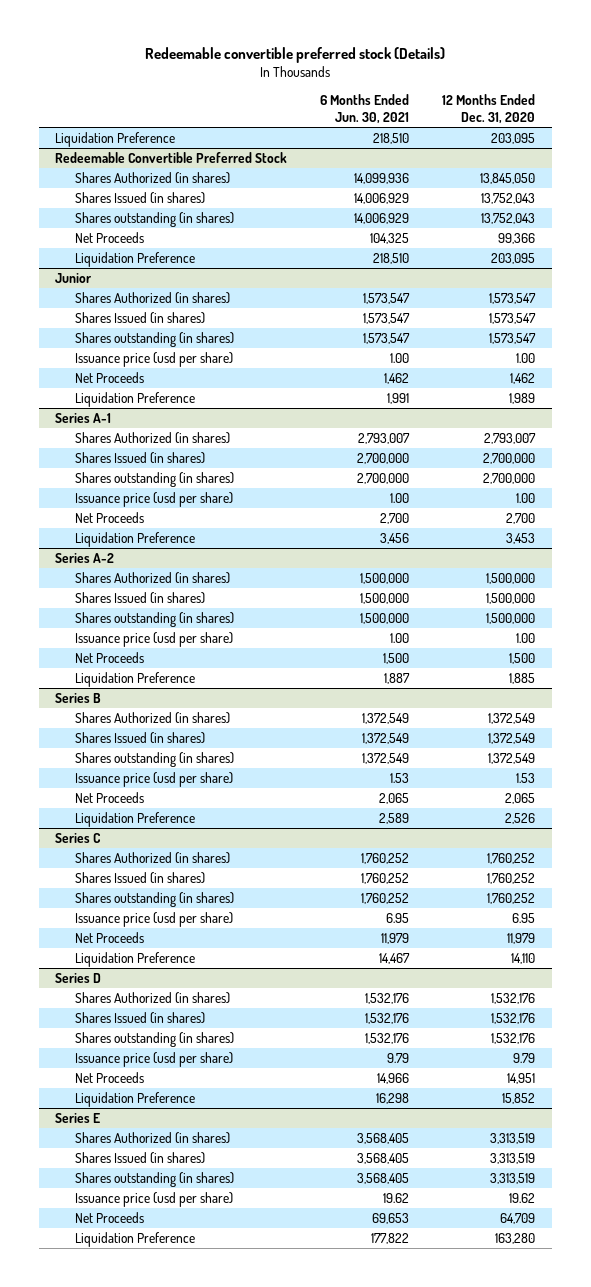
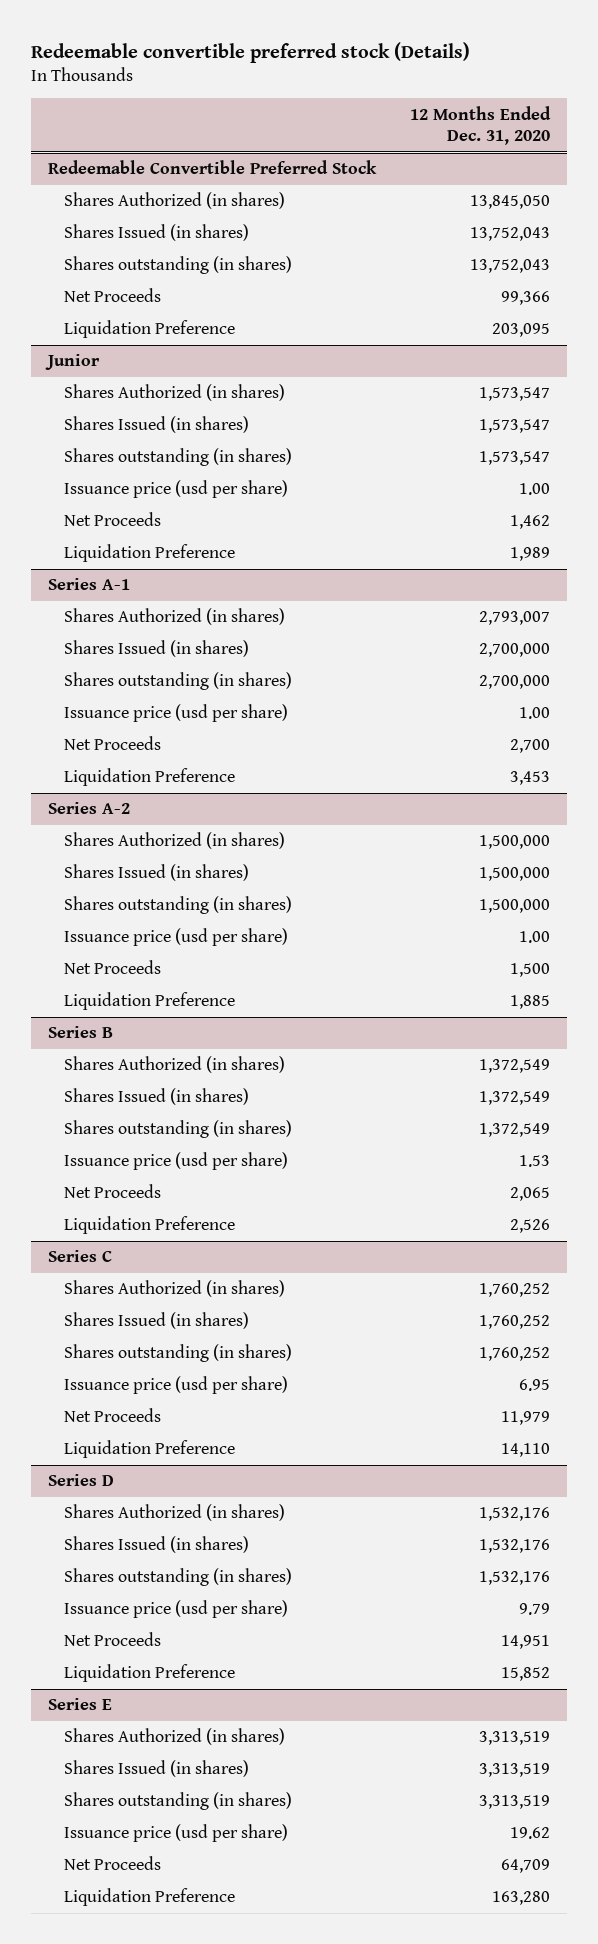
- | 6 Months Ended Jun. 30, 2021 | 12 Months Ended Dec. 31, 2020
+ | 12 Months Ended Dec. 31, 2020
- Liquidation Preference | 218,510 | 203,095

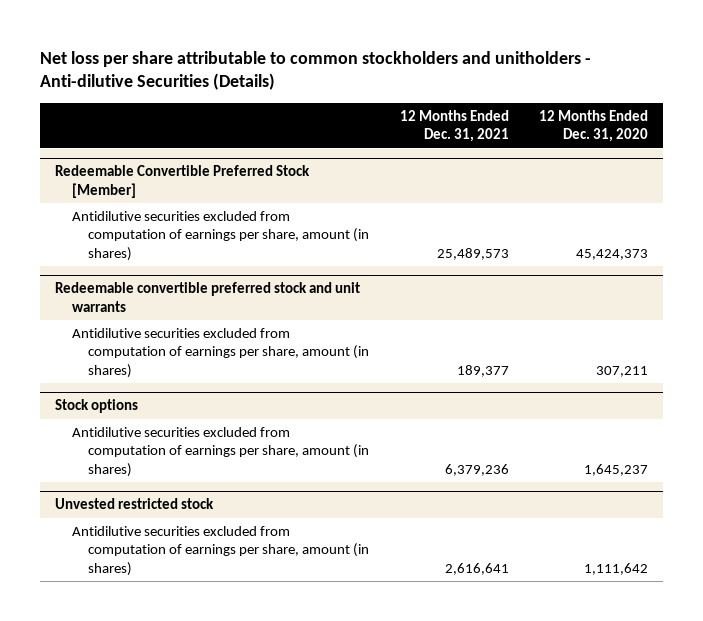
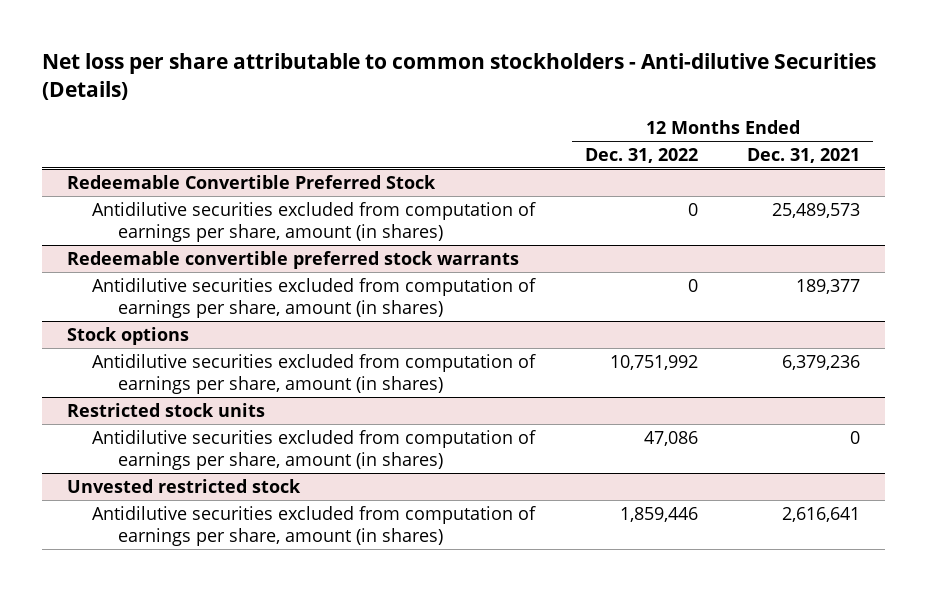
- Net loss per share attributable to common stockholders and unitholders - Anti-dilutive Securities (Details)
+ Net loss per share attributable to common stockholders - Anti-dilutive Securities (Details)
- | 12 Months Ended Dec. 31, 2021 | 12 Months Ended Dec. 31, 2020
+ | 12 Months Ended Dec. 31, 2022 | 12 Months Ended Dec. 31, 2021
- Redeemable Convertible Preferred Stock [Member]
+ Redeemable Convertible Preferred Stock
- Redeemable convertible preferred stock and unit warrants
+ Redeemable convertible preferred stock warrants
+ Restricted stock units
+ Antidilutive securities excluded from computation of earnings per share, amount (in shares) | 47,086 | 0

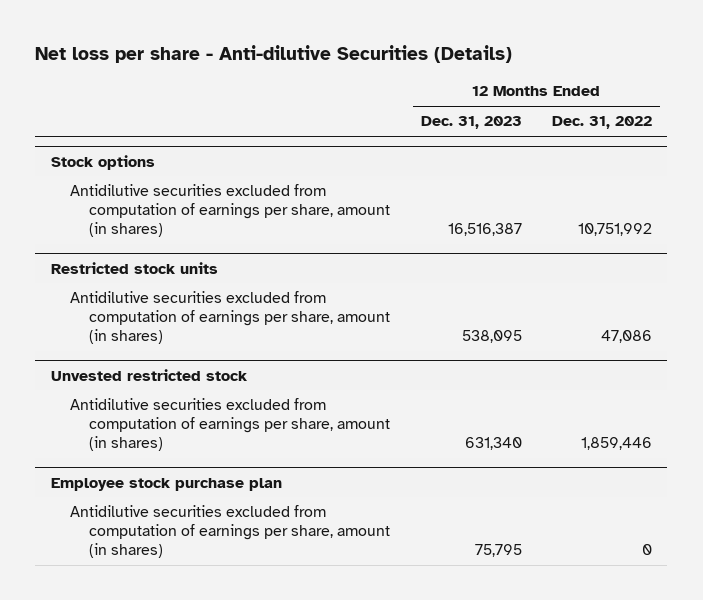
- Net loss per share attributable to common stockholders - Anti-dilutive Securities (Details)
+ Net loss per share - Anti-dilutive Securities (Details)
- | 12 Months Ended Dec. 31, 2022 | 12 Months Ended Dec. 31, 2021
+ | 12 Months Ended Dec. 31, 2023 | 12 Months Ended Dec. 31, 2022
- Redeemable Convertible Preferred Stock
- Antidilutive securities excluded from computation of earnings per share, amount (in shares) | 0 | 25,489,573
- Redeemable convertible preferred stock warrants
- Antidilutive securities excluded from computation of earnings per share, amount (in shares) | 0 | 189,377
+ Employee stock purchase plan
+ Antidilutive securities excluded from computation of earnings per share, amount (in shares) | 75,795 | 0

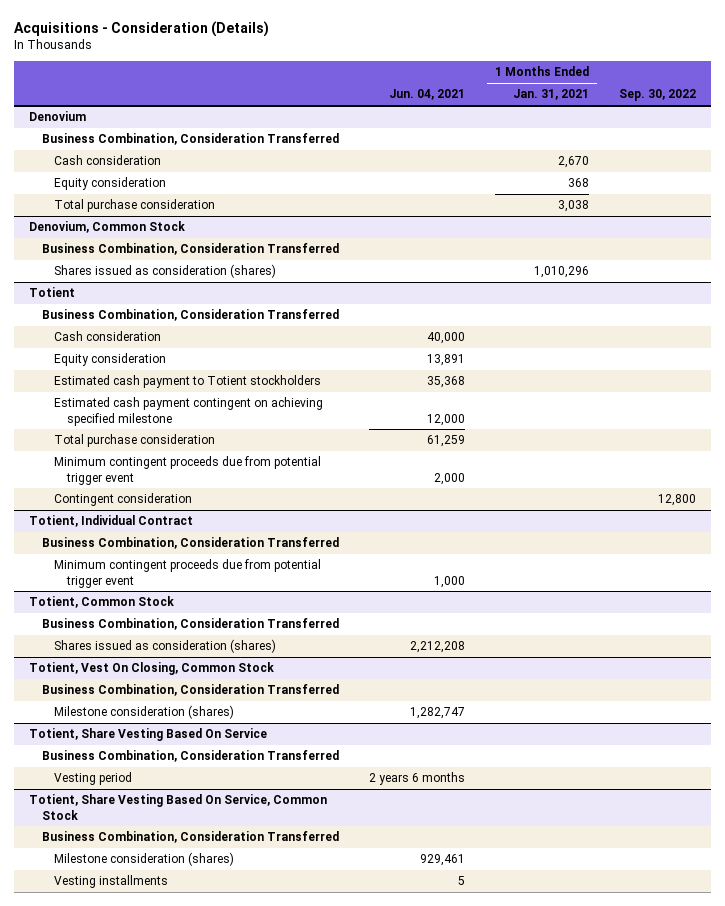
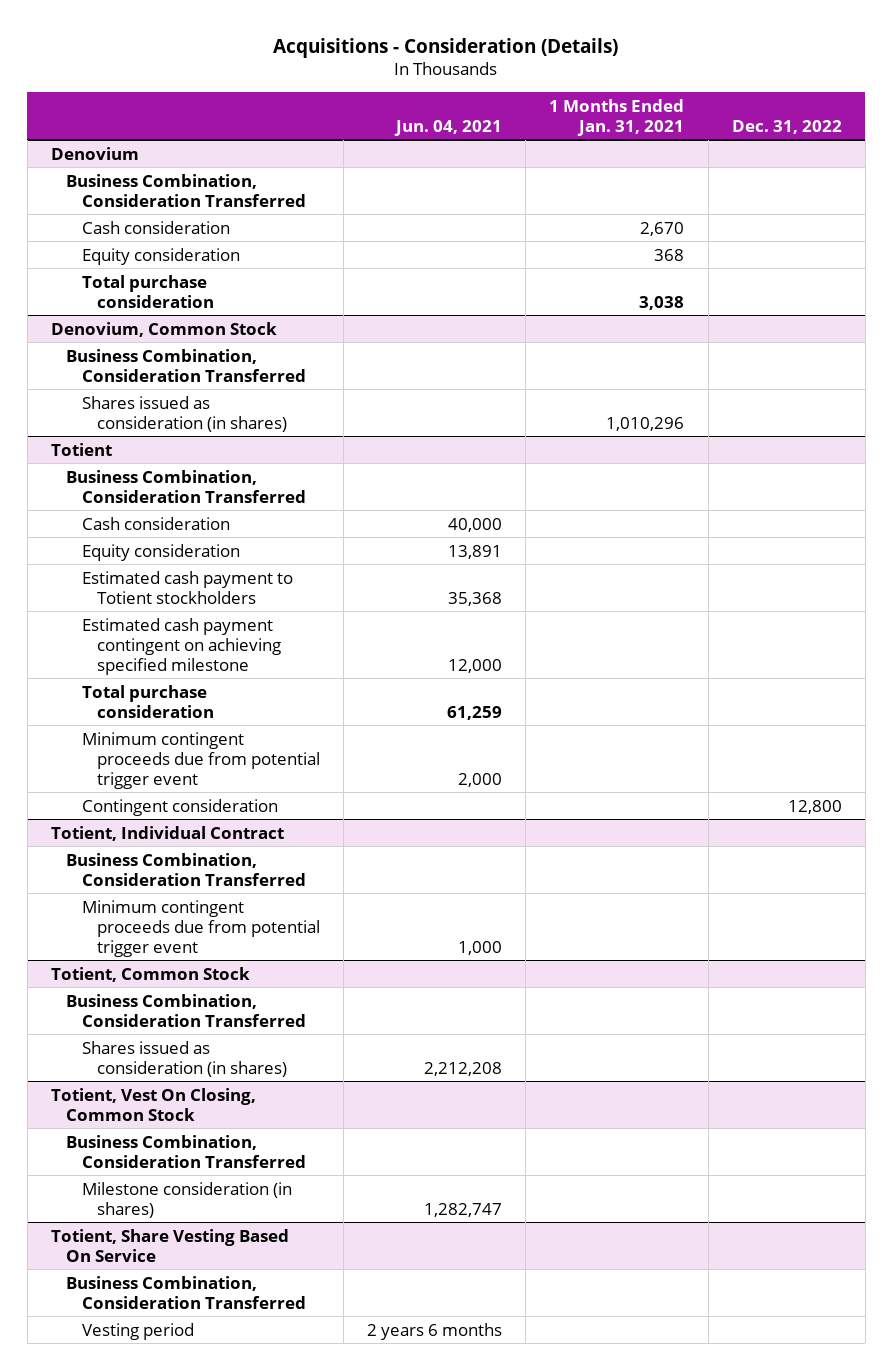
- | Jun. 04, 2021 | 1 Months Ended Jan. 31, 2021 | Sep. 30, 2022
+ | Jun. 04, 2021 | 1 Months Ended Jan. 31, 2021 | Dec. 31, 2022
@ Denovium, Common Stock
- Shares issued as consideration (shares) | | 1,010,296 |
+ Shares issued as consideration (in shares) | | 1,010,296 |
@ Totient, Common Stock
- Shares issued as consideration (shares) | 2,212,208 | |
+ Shares issued as consideration (in shares) | 2,212,208 | |
@ Totient, Vest On Closing, Common Stock
- Milestone consideration (shares) | 1,282,747 | |
+ Milestone consideration (in shares) | 1,282,747 | |
- Totient, Share Vesting Based On Service, Common Stock
- Business Combination, Consideration Transferred
- Milestone consideration (shares) | 929,461 | |
- Vesting installments | 5 | |

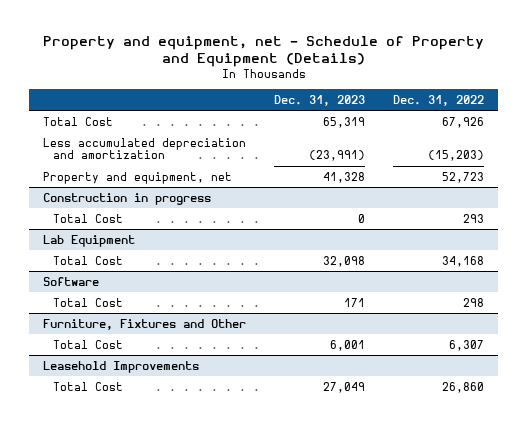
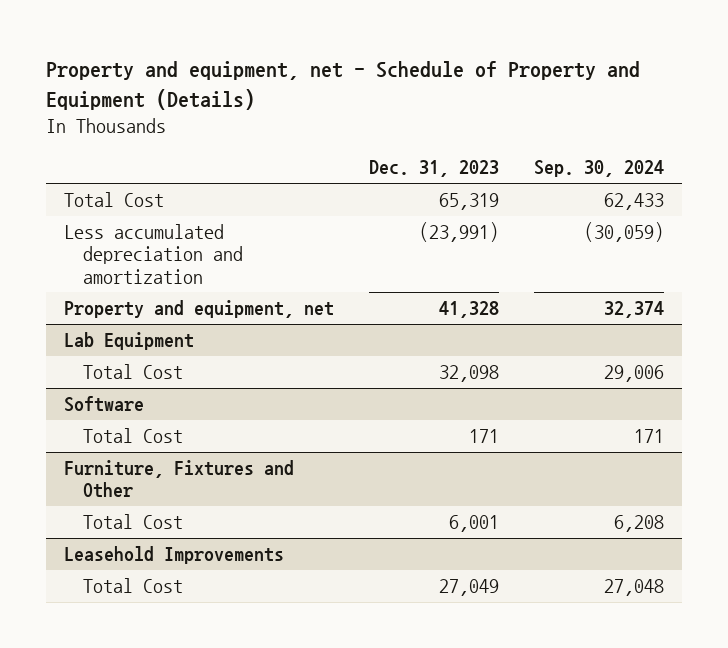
- | Dec. 31, 2023 | Dec. 31, 2022
+ | Dec. 31, 2023 | Sep. 30, 2024
- Construction in progress
- Total Cost | 0 | 293

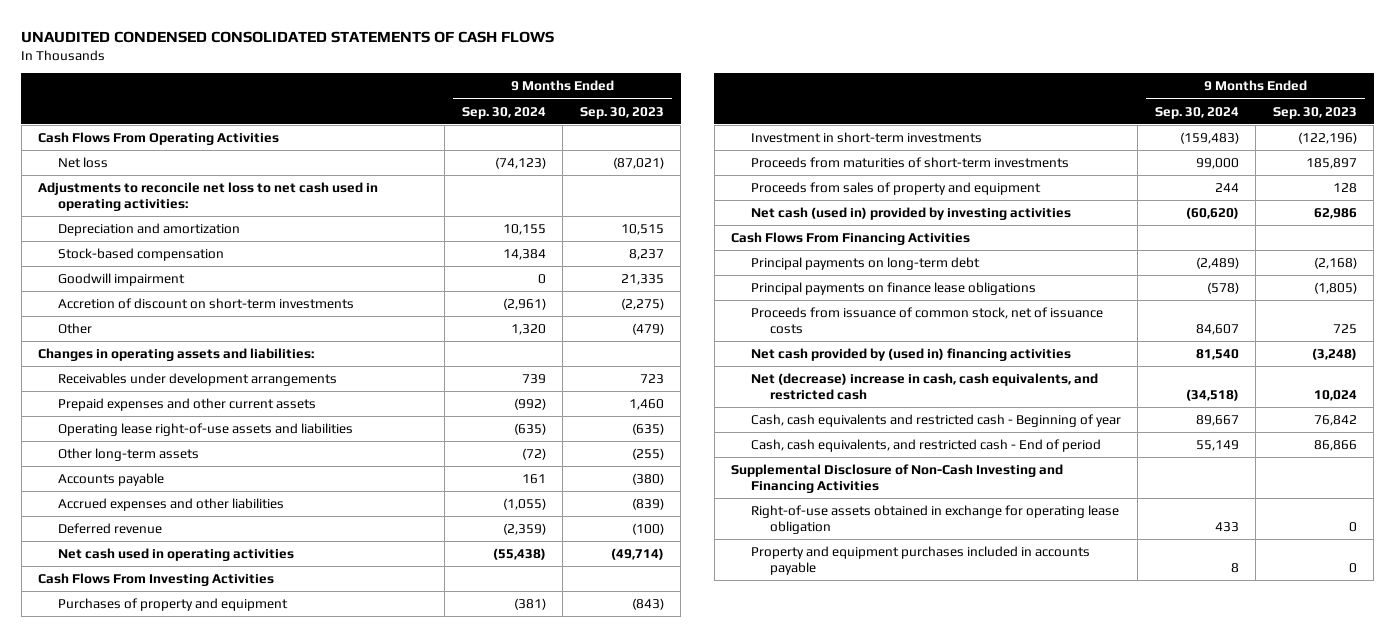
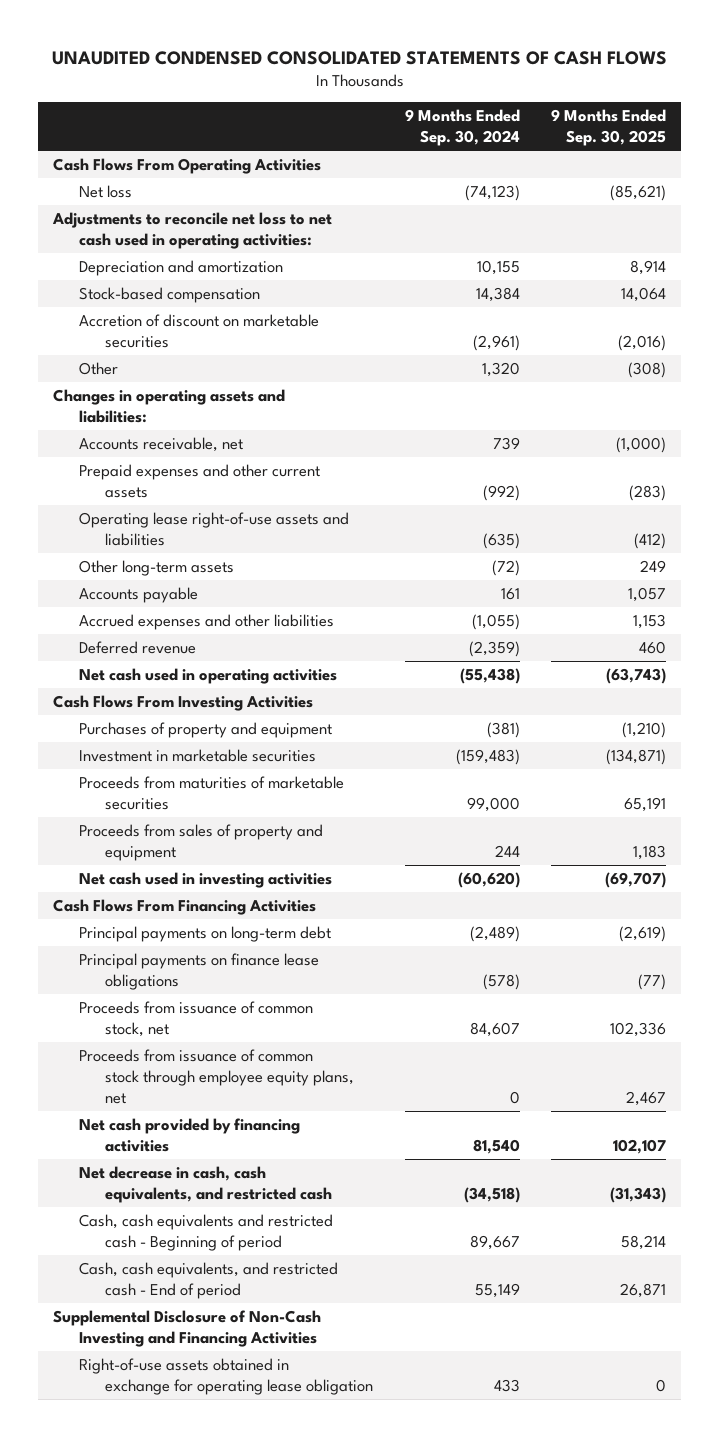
- | 9 Months Ended Sep. 30, 2024 | 9 Months Ended Sep. 30, 2023
+ | 9 Months Ended Sep. 30, 2024 | 9 Months Ended Sep. 30, 2025
- Goodwill impairment | 0 | 21,335
- Accretion of discount on short-term investments | (2,961) | (2,275)
+ Accretion of discount on marketable securities | (2,961) | (2,016)
- Receivables under development arrangements | 739 | 723
+ Accounts receivable, net | 739 | (1,000)
- Investment in short-term investments | (159,483) | (122,196)
- Proceeds from maturities of short-term investments | 99,000 | 185,897
+ Investment in marketable securities | (159,483) | (134,871)
+ Proceeds from maturities of marketable securities | 99,000 | 65,191
- Net cash (used in) provided by investing activities | (60,620) | 62,986
+ Net cash used in investing activities | (60,620) | (69,707)
- Proceeds from issuance of common stock, net of issuance costs | 84,607 | 725
- Net cash provided by (used in) financing activities | 81,540 | (3,248)
- Net (decrease) increase in cash, cash equivalents, and restricted cash | (34,518) | 10,024
- Cash, cash equivalents and restricted cash - Beginning of year | 89,667 | 76,842
+ Proceeds from issuance of common stock, net | 84,607 | 102,336
+ Proceeds from issuance of common stock through employee equity plans, net | 0 | 2,467
+ Net cash provided by financing activities | 81,540 | 102,107
+ Net decrease in cash, cash equivalents, and restricted cash | (34,518) | (31,343)
+ Cash, cash equivalents and restricted cash - Beginning of period | 89,667 | 58,214
- Property and equipment purchases included in accounts payable | 8 | 0

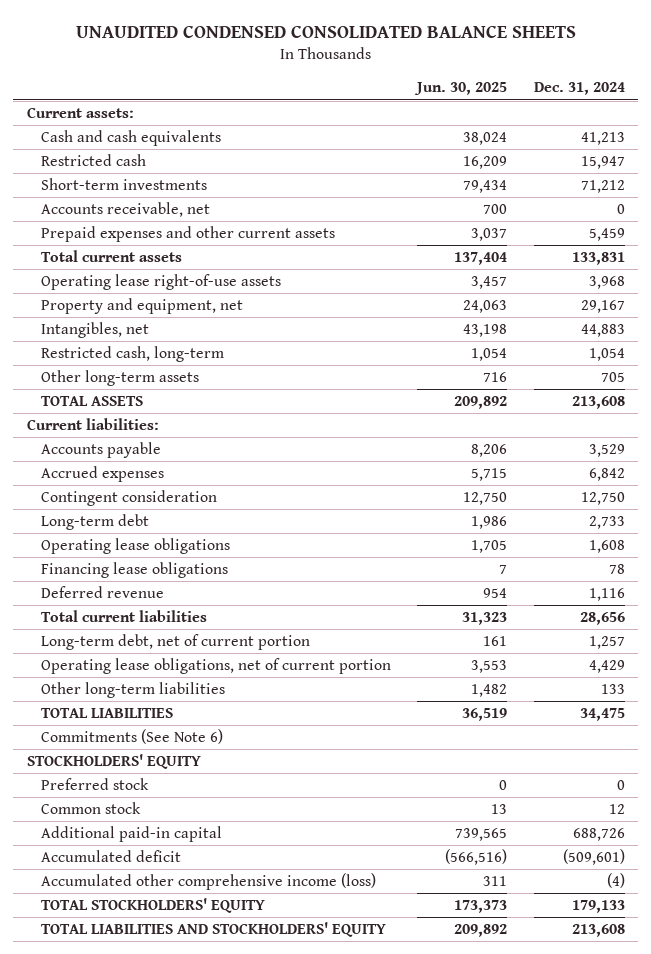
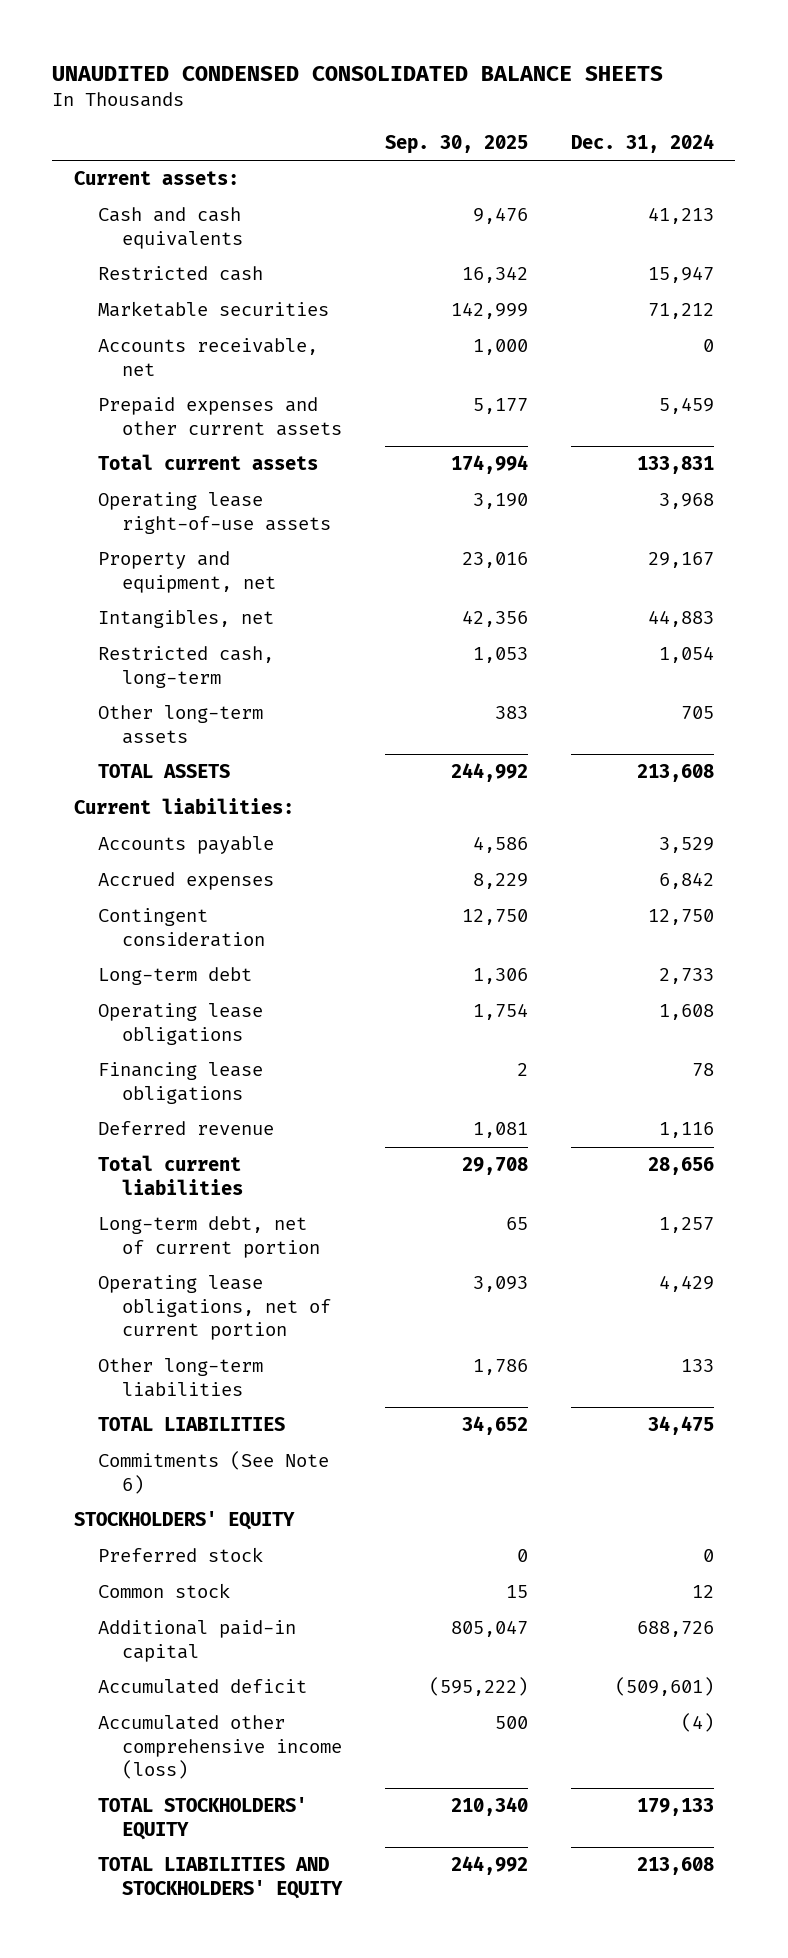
- | Jun. 30, 2025 | Dec. 31, 2024
+ | Sep. 30, 2025 | Dec. 31, 2024
- Short-term investments | 79,434 | 71,212
+ Marketable securities | 142,999 | 71,212

